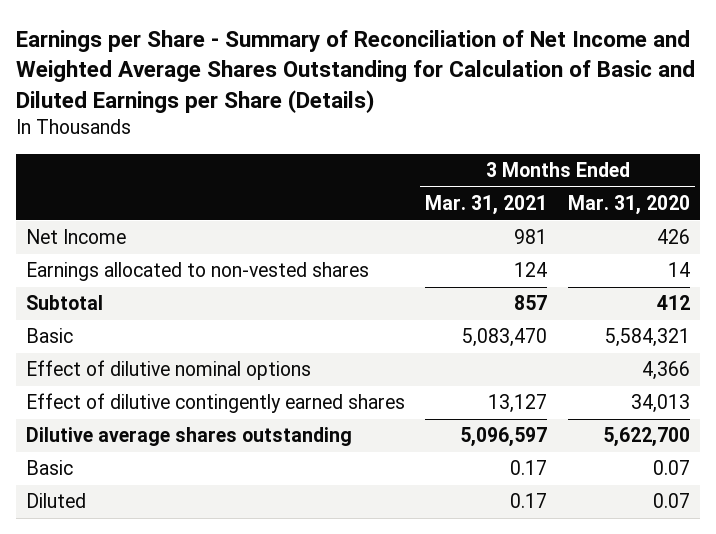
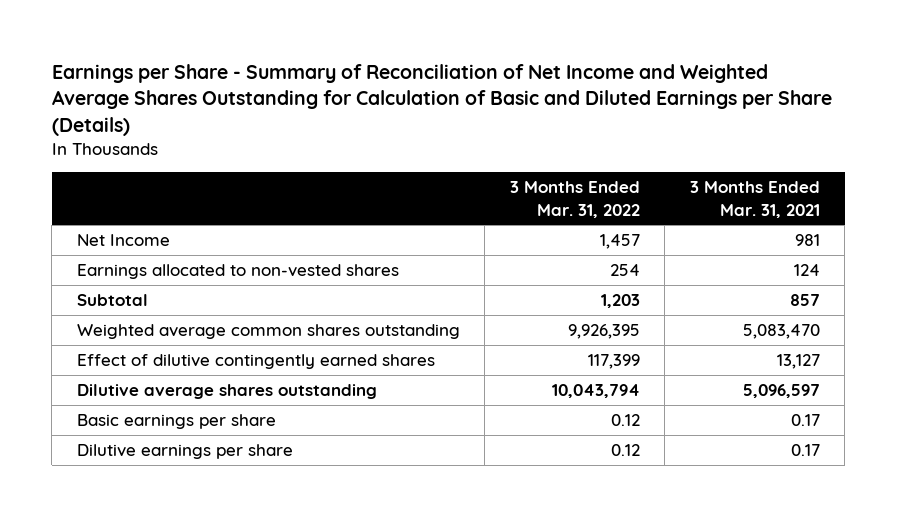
- | 3 Months Ended Mar. 31, 2021 | 3 Months Ended Mar. 31, 2020
+ | 3 Months Ended Mar. 31, 2022 | 3 Months Ended Mar. 31, 2021
- Basic | 5,083,470 | 5,584,321
- Effect of dilutive nominal options | | 4,366
+ Weighted average common shares outstanding | 9,926,395 | 5,083,470
- Basic | 0.17 | 0.07
- Diluted | 0.17 | 0.07
+ Basic earnings per share | 0.12 | 0.17
+ Dilutive earnings per share | 0.12 | 0.17

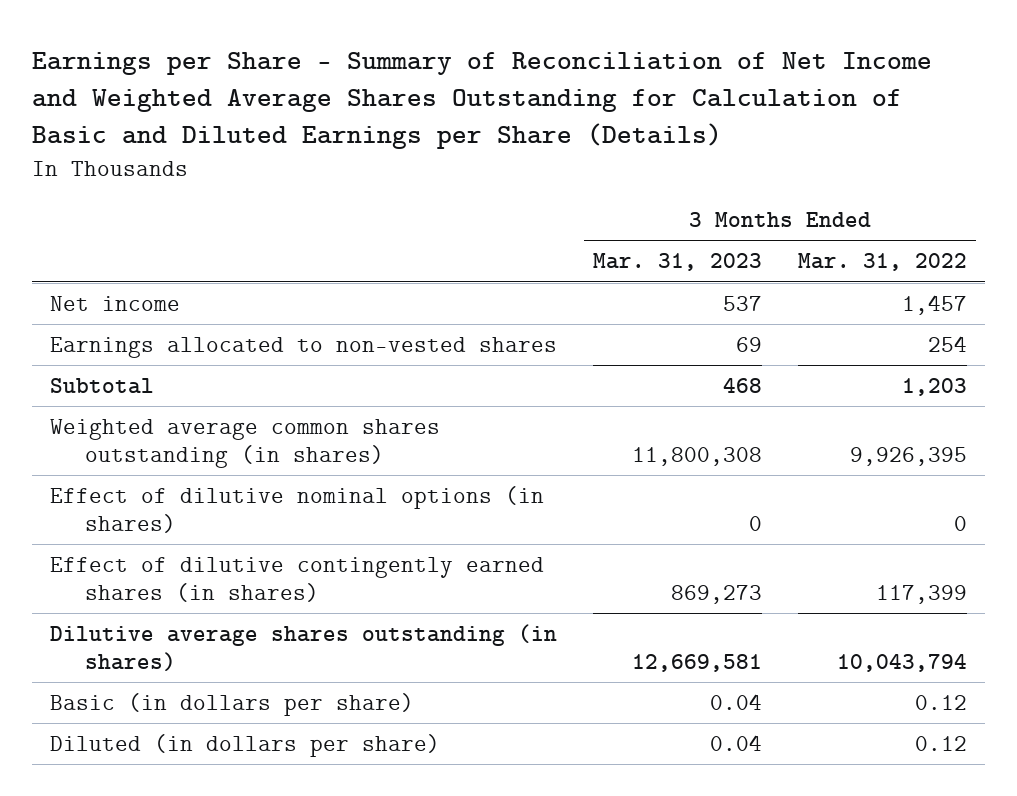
- | 3 Months Ended Mar. 31, 2022 | 3 Months Ended Mar. 31, 2021
+ | 3 Months Ended Mar. 31, 2023 | 3 Months Ended Mar. 31, 2022
- Net Income | 1,457 | 981
+ Net income | 537 | 1,457
- Weighted average common shares outstanding | 9,926,395 | 5,083,470
- Effect of dilutive contingently earned shares | 117,399 | 13,127
- Dilutive average shares outstanding | 10,043,794 | 5,096,597
- Basic earnings per share | 0.12 | 0.17
- Dilutive earnings per share | 0.12 | 0.17
+ Weighted average common shares outstanding (in shares) | 11,800,308 | 9,926,395
+ Effect of dilutive nominal options (in shares) | 0 | 0
+ Effect of dilutive contingently earned shares (in shares) | 869,273 | 117,399
+ Dilutive average shares outstanding (in shares) | 12,669,581 | 10,043,794
+ Basic (in dollars per share) | 0.04 | 0.12
+ Diluted (in dollars per share) | 0.04 | 0.12

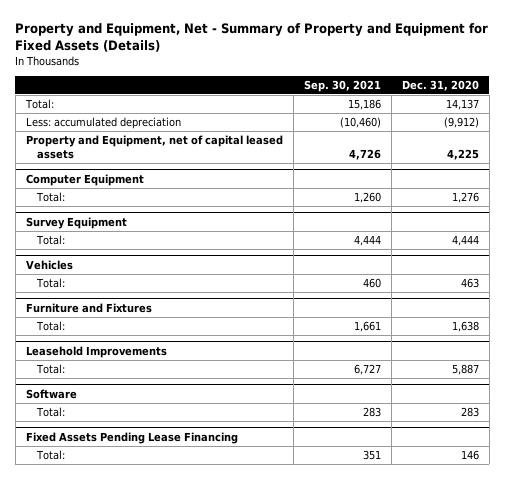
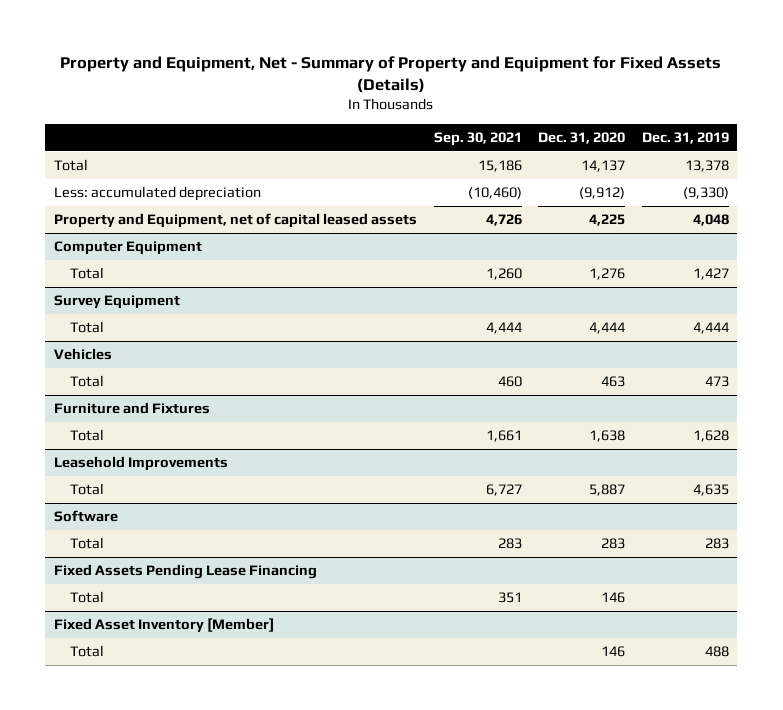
- | Sep. 30, 2021 | Dec. 31, 2020
+ | Sep. 30, 2021 | Dec. 31, 2020 | Dec. 31, 2019
- Total: | 15,186 | 14,137
+ Total | 15,186 | 14,137 | 13,378
@ Computer Equipment
- Total: | 1,260 | 1,276
+ Total | 1,260 | 1,276 | 1,427
@ Survey Equipment
- Total: | 4,444 | 4,444
+ Total | 4,444 | 4,444 | 4,444
@ Vehicles
- Total: | 460 | 463
+ Total | 460 | 463 | 473
@ Furniture and Fixtures
- Total: | 1,661 | 1,638
+ Total | 1,661 | 1,638 | 1,628
@ Leasehold Improvements
- Total: | 6,727 | 5,887
+ Total | 6,727 | 5,887 | 4,635
@ Software
- Total: | 283 | 283
+ Total | 283 | 283 | 283
@ Fixed Assets Pending Lease Financing
- Total: | 351 | 146
+ Total | 351 | 146 |
+ Fixed Asset Inventory [Member]
+ Total | | 146 | 488

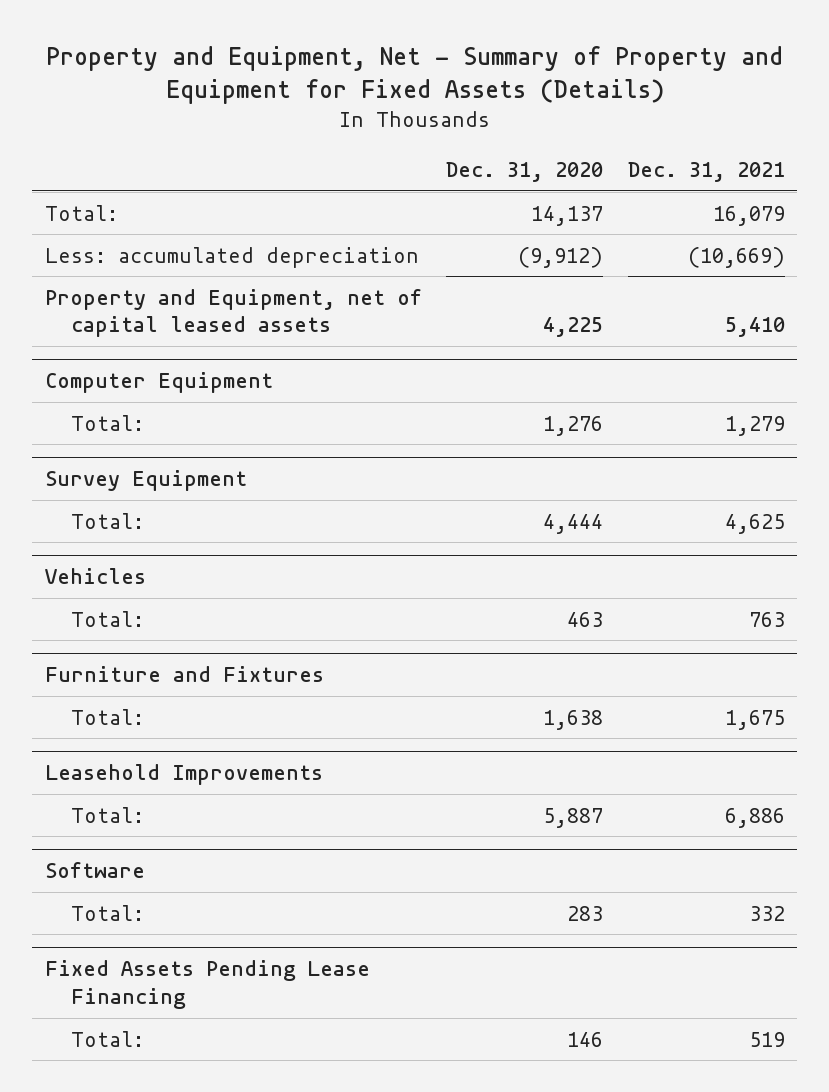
- | Sep. 30, 2021 | Dec. 31, 2020 | Dec. 31, 2019
+ | Dec. 31, 2020 | Dec. 31, 2021
- Total | 15,186 | 14,137 | 13,378
+ Total: | 14,137 | 16,079
@ Computer Equipment
- Total | 1,260 | 1,276 | 1,427
+ Total: | 1,276 | 1,279
@ Survey Equipment
- Total | 4,444 | 4,444 | 4,444
+ Total: | 4,444 | 4,625
@ Vehicles
- Total | 460 | 463 | 473
+ Total: | 463 | 763
@ Furniture and Fixtures
- Total | 1,661 | 1,638 | 1,628
+ Total: | 1,638 | 1,675
@ Leasehold Improvements
- Total | 6,727 | 5,887 | 4,635
+ Total: | 5,887 | 6,886
@ Software
- Total | 283 | 283 | 283
+ Total: | 283 | 332
@ Fixed Assets Pending Lease Financing
- Total | 351 | 146 |
- Fixed Asset Inventory [Member]
- Total | | 146 | 488
@ Fixed Assets Pending Lease Financing
+ Total: | 146 | 519

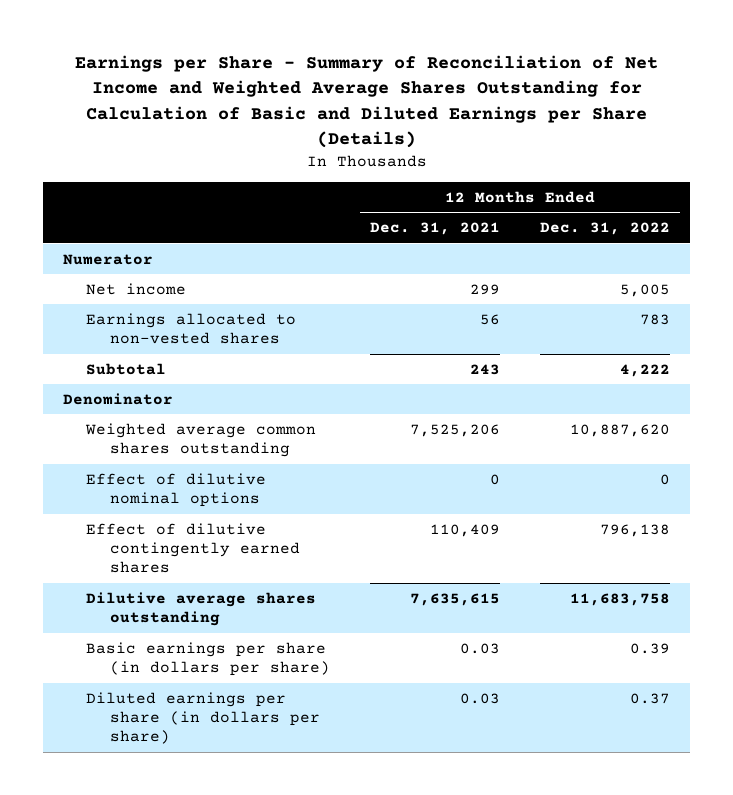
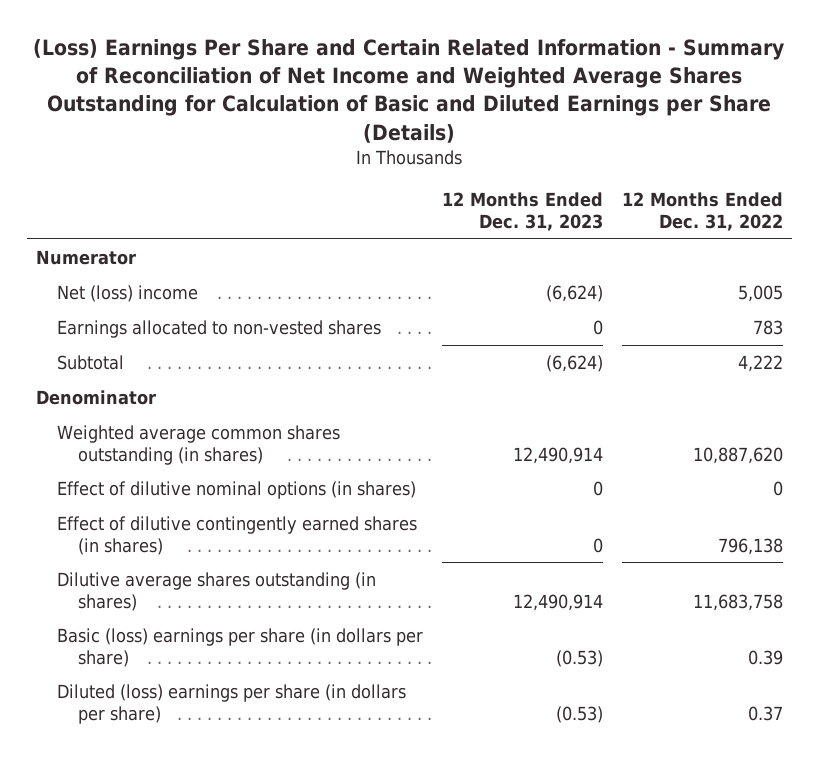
- Earnings per Share - Summary of Reconciliation of Net Income and Weighted Average Shares Outstanding for Calculation of Basic and Diluted Earnings per Share (Details)
+ (Loss) Earnings Per Share and Certain Related Information - Summary of Reconciliation of Net Income and Weighted Average Shares Outstanding for Calculation of Basic and Diluted Earnings per Share (Details)
- | 12 Months Ended Dec. 31, 2021 | 12 Months Ended Dec. 31, 2022
+ | 12 Months Ended Dec. 31, 2023 | 12 Months Ended Dec. 31, 2022
- Net income | 299 | 5,005
+ Net (loss) income | (6,624) | 5,005
- Weighted average common shares outstanding | 7,525,206 | 10,887,620
- Effect of dilutive nominal options | 0 | 0
- Effect of dilutive contingently earned shares | 110,409 | 796,138
- Dilutive average shares outstanding | 7,635,615 | 11,683,758
- Basic earnings per share (in dollars per share) | 0.03 | 0.39
- Diluted earnings per share (in dollars per share) | 0.03 | 0.37
+ Weighted average common shares outstanding (in shares) | 12,490,914 | 10,887,620
+ Effect of dilutive nominal options (in shares) | 0 | 0
+ Effect of dilutive contingently earned shares (in shares) | 0 | 796,138
+ Dilutive average shares outstanding (in shares) | 12,490,914 | 11,683,758
+ Basic (loss) earnings per share (in dollars per share) | (0.53) | 0.39
+ Diluted (loss) earnings per share (in dollars per share) | (0.53) | 0.37

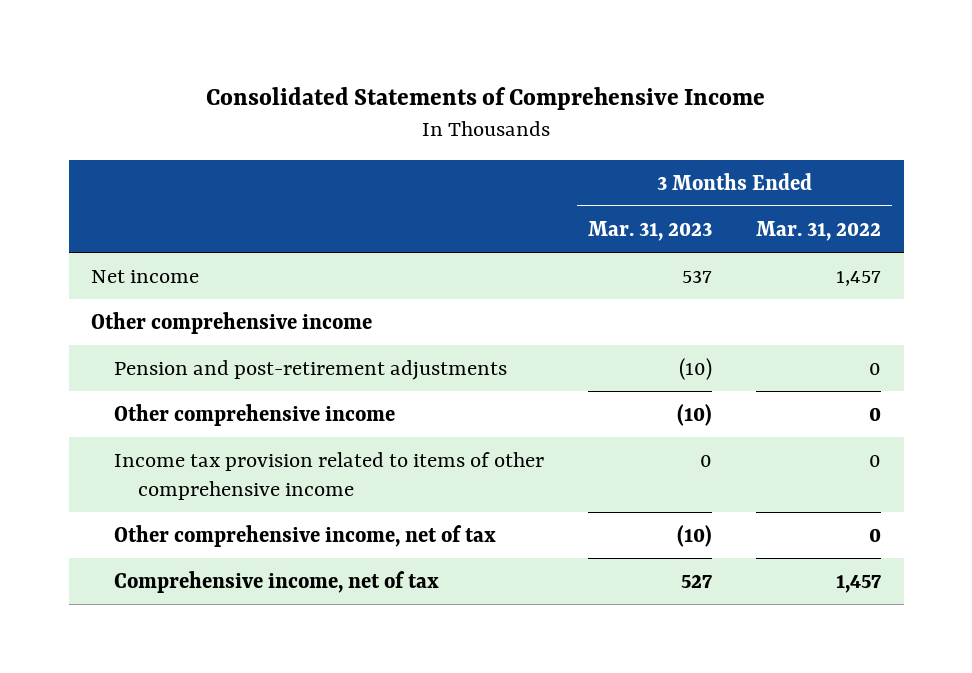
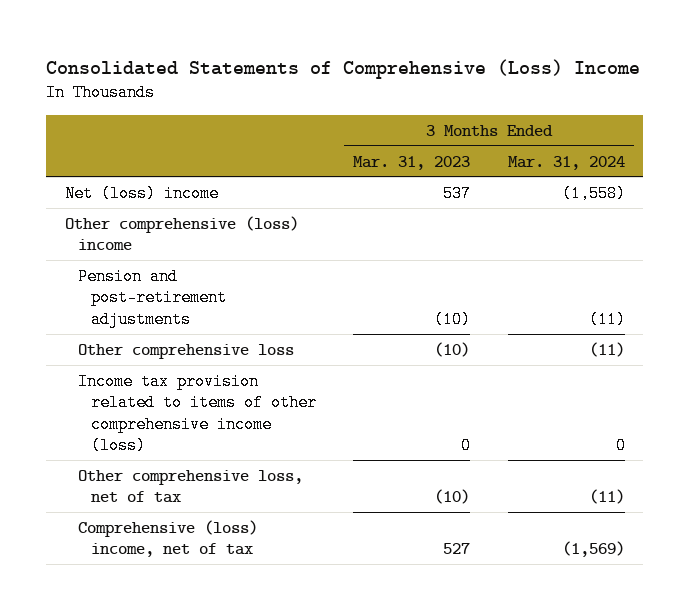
- Consolidated Statements of Comprehensive Income
+ Consolidated Statements of Comprehensive (Loss) Income
- | 3 Months Ended Mar. 31, 2023 | 3 Months Ended Mar. 31, 2022
+ | 3 Months Ended Mar. 31, 2023 | 3 Months Ended Mar. 31, 2024
- Net income | 537 | 1,457
- Other comprehensive income
+ Net (loss) income | 537 | (1,558)
+ Other comprehensive (loss) income
- Other comprehensive income | (10) | 0
- Income tax provision related to items of other comprehensive income | 0 | 0
- Other comprehensive income, net of tax | (10) | 0
- Comprehensive income, net of tax | 527 | 1,457
+ Other comprehensive loss | (10) | (11)
+ Income tax provision related to items of other comprehensive income (loss) | 0 | 0
+ Other comprehensive loss, net of tax | (10) | (11)
+ Comprehensive (loss) income, net of tax | 527 | (1,569)

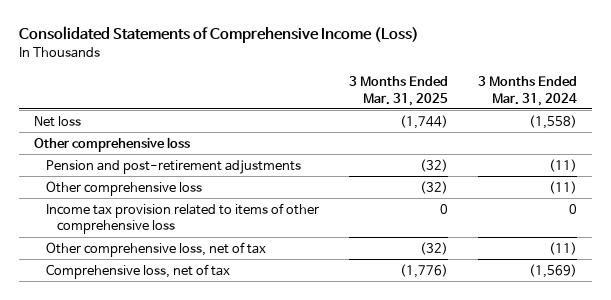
- Consolidated Statements of Comprehensive (Loss) Income
+ Consolidated Statements of Comprehensive Income (Loss)
- | 3 Months Ended Mar. 31, 2023 | 3 Months Ended Mar. 31, 2024
+ | 3 Months Ended Mar. 31, 2025 | 3 Months Ended Mar. 31, 2024
- Net (loss) income | 537 | (1,558)
- Other comprehensive (loss) income
+ Net loss | (1,744) | (1,558)
+ Other comprehensive loss
- Income tax provision related to items of other comprehensive income (loss) | 0 | 0
+ Income tax provision related to items of other comprehensive loss | 0 | 0
- Comprehensive (loss) income, net of tax | 527 | (1,569)
+ Comprehensive loss, net of tax | (1,776) | (1,569)

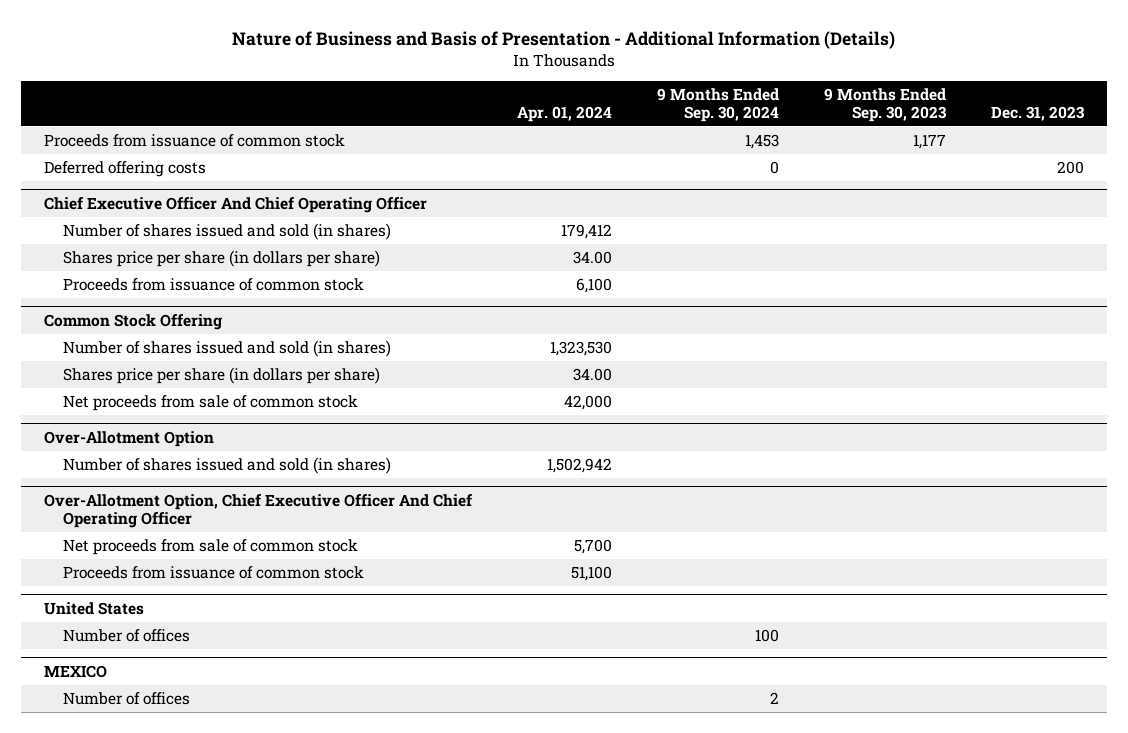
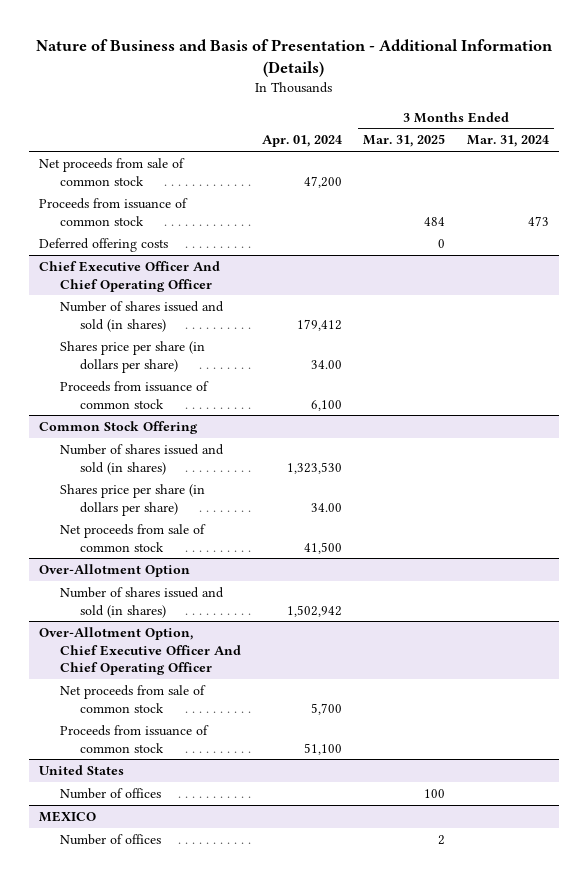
- | Apr. 01, 2024 | 9 Months Ended Sep. 30, 2024 | 9 Months Ended Sep. 30, 2023 | Dec. 31, 2023
+ | Apr. 01, 2024 | 3 Months Ended Mar. 31, 2025 | 3 Months Ended Mar. 31, 2024
+ Net proceeds from sale of common stock | 47,200 | |
@ Common Stock Offering
- Net proceeds from sale of common stock | 42,000 | | |
+ Net proceeds from sale of common stock | 41,500 | |

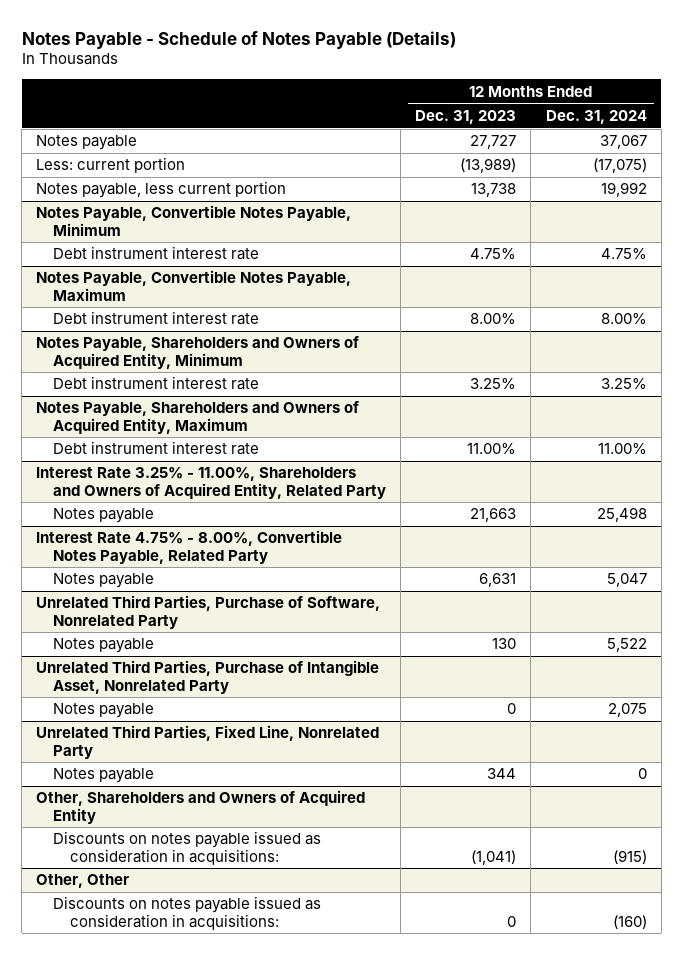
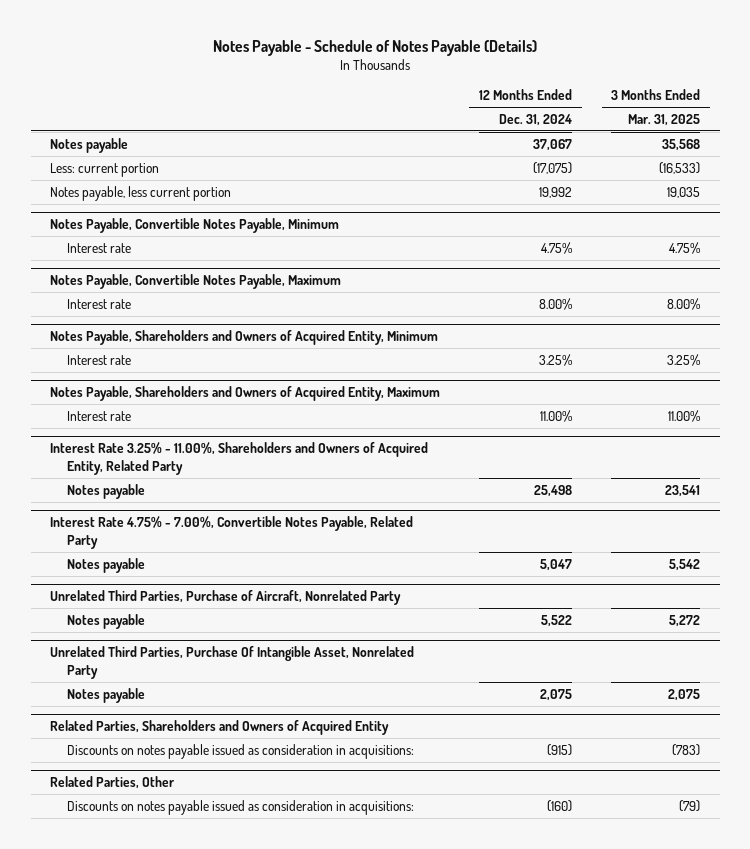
- | 12 Months Ended Dec. 31, 2023 | 12 Months Ended Dec. 31, 2024
+ | 12 Months Ended Dec. 31, 2024 | 3 Months Ended Mar. 31, 2025
@ Notes Payable, Convertible Notes Payable, Minimum
- Debt instrument interest rate | 4.75% | 4.75%
+ Interest rate | 4.75% | 4.75%
@ Notes Payable, Convertible Notes Payable, Maximum
- Debt instrument interest rate | 8.00% | 8.00%
+ Interest rate | 8.00% | 8.00%
@ Notes Payable, Shareholders and Owners of Acquired Entity, Minimum
- Debt instrument interest rate | 3.25% | 3.25%
+ Interest rate | 3.25% | 3.25%
@ Notes Payable, Shareholders and Owners of Acquired Entity, Maximum
- Debt instrument interest rate | 11.00% | 11.00%
+ Interest rate | 11.00% | 11.00%
- Interest Rate 4.75% - 8.00%, Convertible Notes Payable, Related Party
+ Interest Rate 4.75% - 7.00%, Convertible Notes Payable, Related Party
- Unrelated Third Parties, Purchase of Software, Nonrelated Party
+ Unrelated Third Parties, Purchase of Aircraft, Nonrelated Party
- Unrelated Third Parties, Purchase of Intangible Asset, Nonrelated Party
+ Unrelated Third Parties, Purchase Of Intangible Asset, Nonrelated Party
- Unrelated Third Parties, Fixed Line, Nonrelated Party
- Notes payable | 344 | 0
- Other, Shareholders and Owners of Acquired Entity
+ Related Parties, Shareholders and Owners of Acquired Entity
- Other, Other
+ Related Parties, Other

